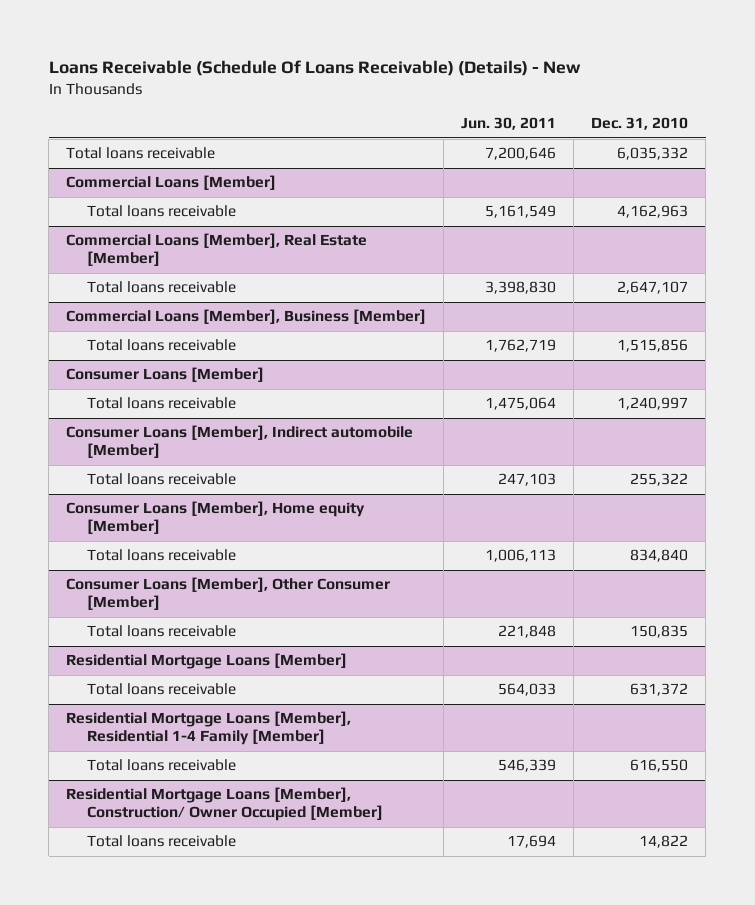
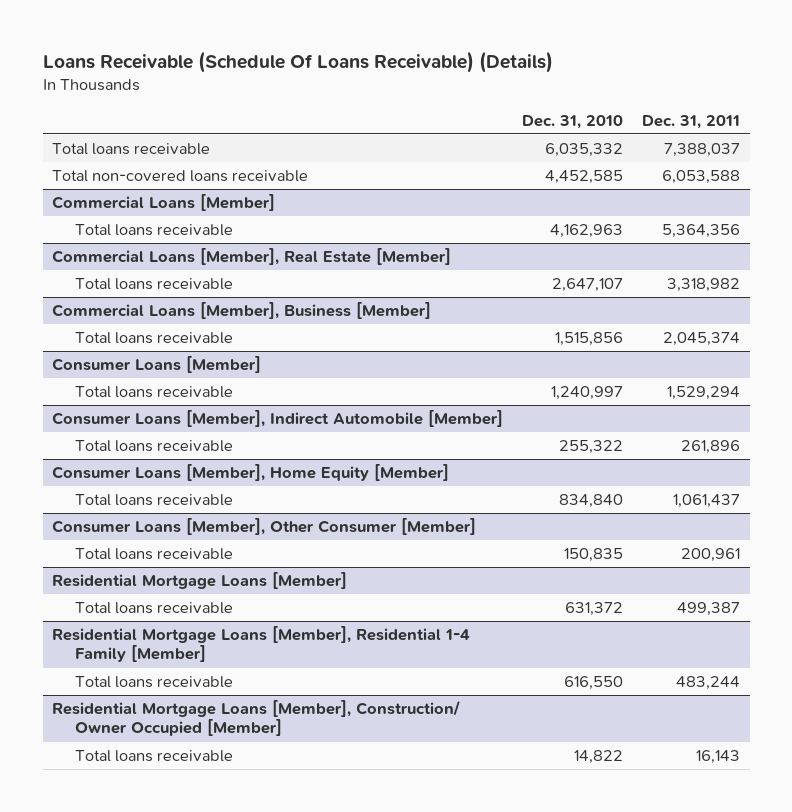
- Loans Receivable (Schedule Of Loans Receivable) (Details) - New
+ Loans Receivable (Schedule Of Loans Receivable) (Details)
- | Jun. 30, 2011 | Dec. 31, 2010
+ | Dec. 31, 2010 | Dec. 31, 2011
+ Total non-covered loans receivable | 4,452,585 | 6,053,588
- Consumer Loans [Member], Indirect automobile [Member]
+ Consumer Loans [Member], Indirect Automobile [Member]
- Consumer Loans [Member], Home equity [Member]
+ Consumer Loans [Member], Home Equity [Member]

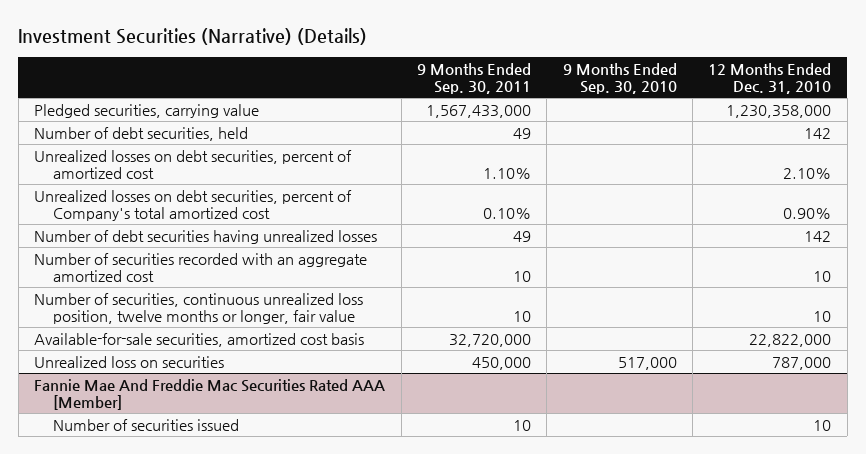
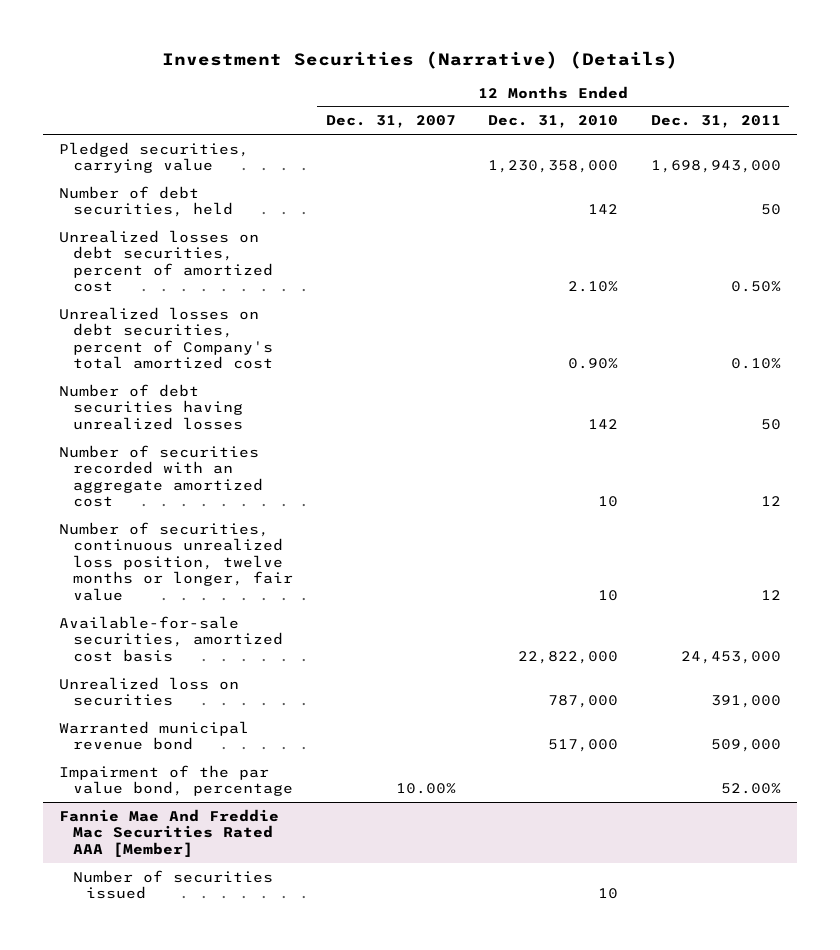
- | 9 Months Ended Sep. 30, 2011 | 9 Months Ended Sep. 30, 2010 | 12 Months Ended Dec. 31, 2010
+ | 12 Months Ended Dec. 31, 2007 | 12 Months Ended Dec. 31, 2010 | 12 Months Ended Dec. 31, 2011
+ Warranted municipal revenue bond | | 517,000 | 509,000
+ Impairment of the par value bond, percentage | 10.00% | | 52.00%

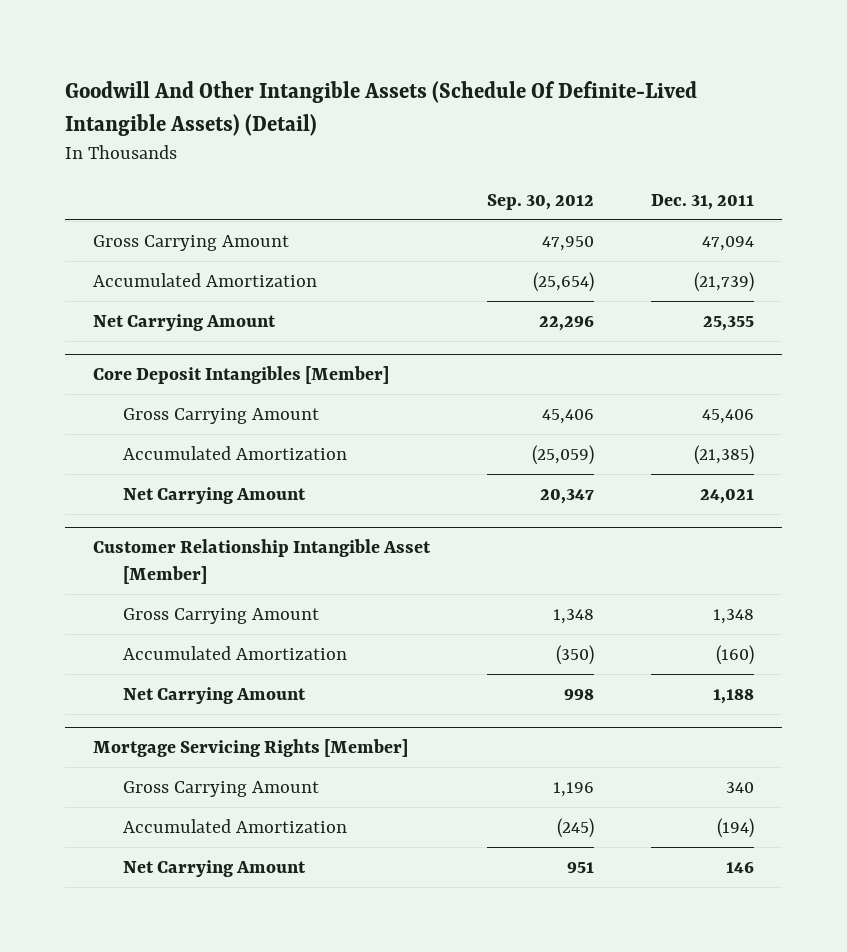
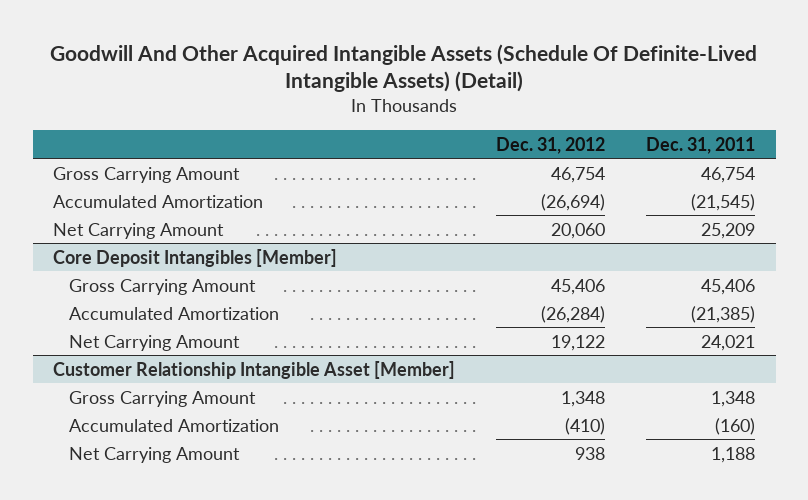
- Goodwill And Other Intangible Assets (Schedule Of Definite-Lived Intangible Assets) (Detail)
+ Goodwill And Other Acquired Intangible Assets (Schedule Of Definite-Lived Intangible Assets) (Detail)
- | Sep. 30, 2012 | Dec. 31, 2011
+ | Dec. 31, 2012 | Dec. 31, 2011
- Gross Carrying Amount | 47,950 | 47,094
- Accumulated Amortization | (25,654) | (21,739)
- Net Carrying Amount | 22,296 | 25,355
+ Gross Carrying Amount | 46,754 | 46,754
+ Accumulated Amortization | (26,694) | (21,545)
+ Net Carrying Amount | 20,060 | 25,209
- Mortgage Servicing Rights [Member]
- Gross Carrying Amount | 1,196 | 340
- Accumulated Amortization | (245) | (194)
- Net Carrying Amount | 951 | 146

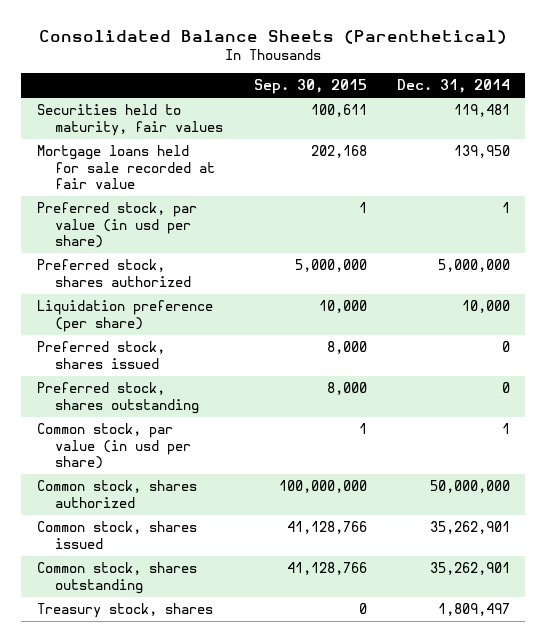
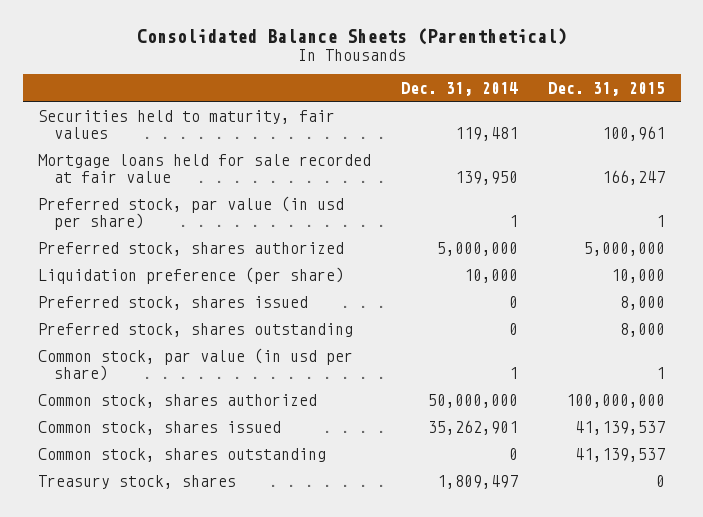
- | Sep. 30, 2015 | Dec. 31, 2014
+ | Dec. 31, 2014 | Dec. 31, 2015
- Common stock, shares outstanding | 41,128,766 | 35,262,901
+ Common stock, shares outstanding | 0 | 41,139,537

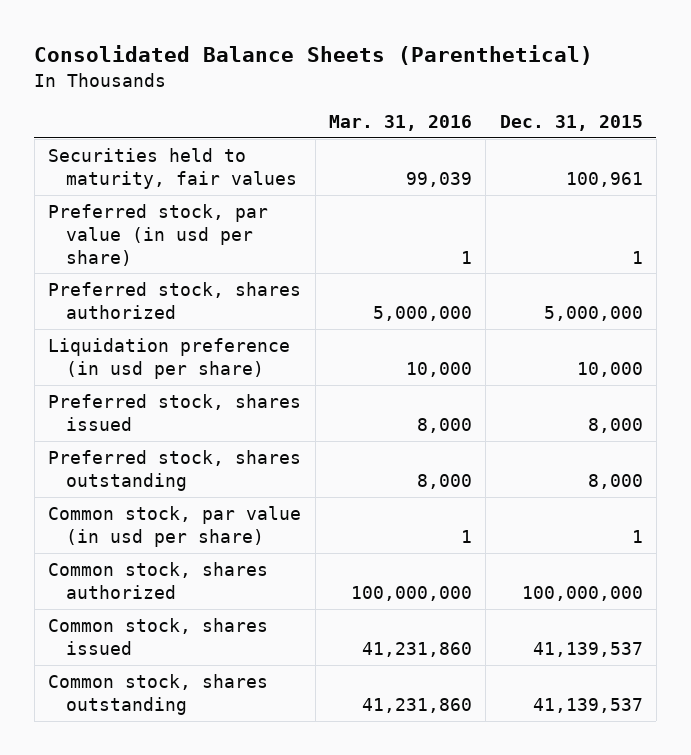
- | Dec. 31, 2014 | Dec. 31, 2015
+ | Mar. 31, 2016 | Dec. 31, 2015
- Mortgage loans held for sale recorded at fair value | 139,950 | 166,247
- Liquidation preference (per share) | 10,000 | 10,000
+ Liquidation preference (in usd per share) | 10,000 | 10,000
- Treasury stock, shares | 1,809,497 | 0

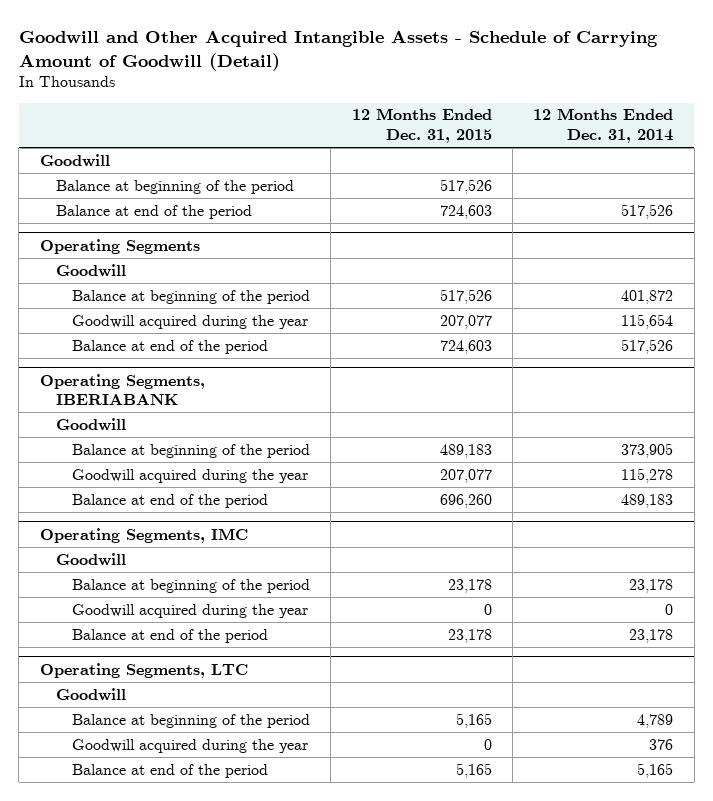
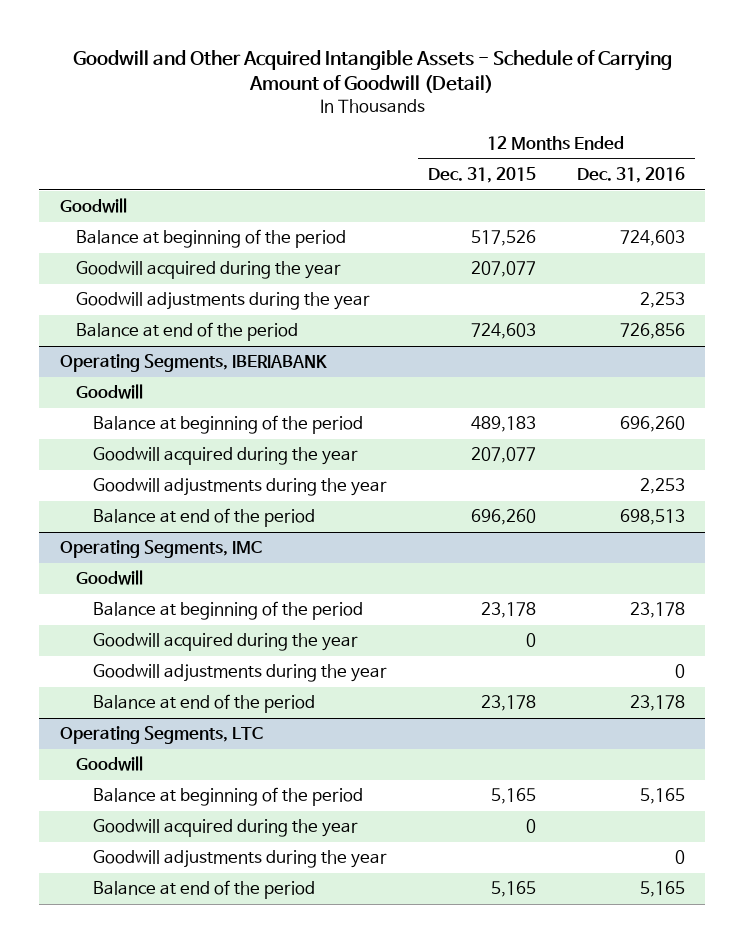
- | 12 Months Ended Dec. 31, 2015 | 12 Months Ended Dec. 31, 2014
+ | 12 Months Ended Dec. 31, 2015 | 12 Months Ended Dec. 31, 2016
- Balance at end of the period | 724,603 | 517,526
- Operating Segments
- Goodwill
- Balance at beginning of the period | 517,526 | 401,872
+ Goodwill adjustments during the year | | 2,253
@ Operating Segments, IBERIABANK
+ Goodwill adjustments during the year | | 2,253
@ Operating Segments, IMC
+ Goodwill adjustments during the year | | 0
@ Operating Segments, LTC
+ Goodwill adjustments during the year | | 0

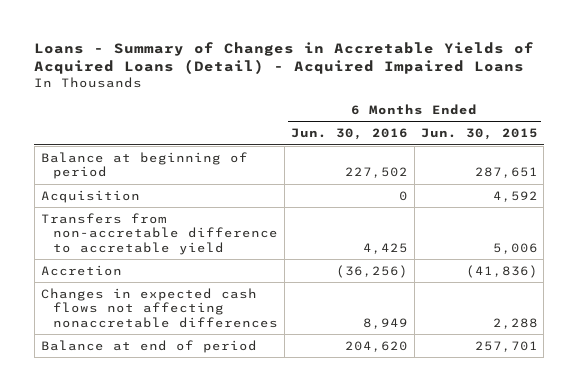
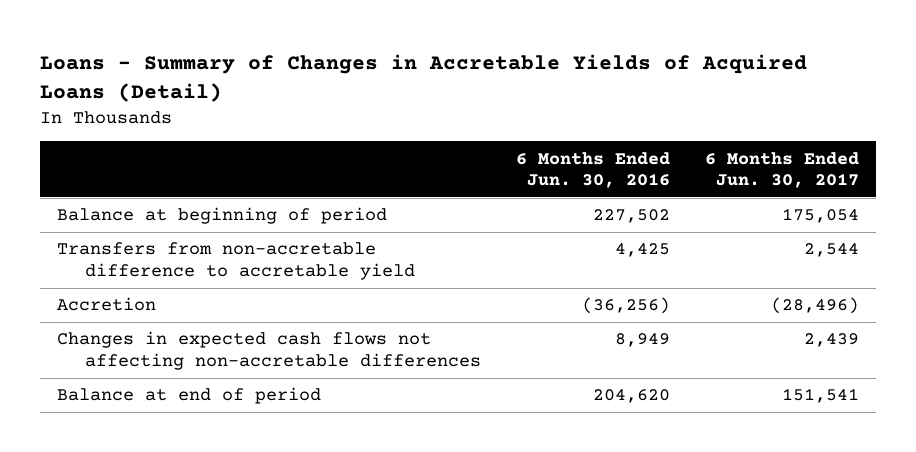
- Loans - Summary of Changes in Accretable Yields of Acquired Loans (Detail) - Acquired Impaired Loans
+ Loans - Summary of Changes in Accretable Yields of Acquired Loans (Detail)
- | 6 Months Ended Jun. 30, 2016 | 6 Months Ended Jun. 30, 2015
+ | 6 Months Ended Jun. 30, 2016 | 6 Months Ended Jun. 30, 2017
- Acquisition | 0 | 4,592
- Changes in expected cash flows not affecting nonaccretable differences | 8,949 | 2,288
+ Changes in expected cash flows not affecting non-accretable differences | 8,949 | 2,439

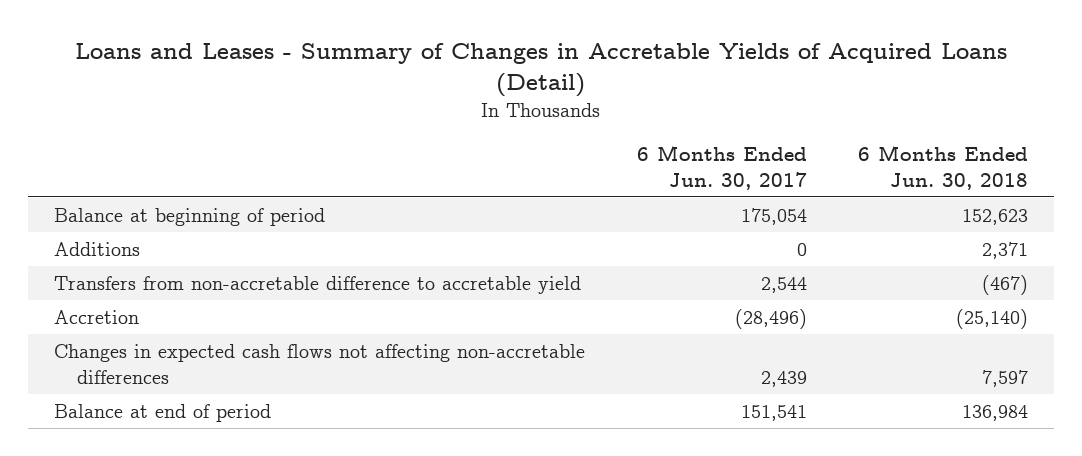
- Loans - Summary of Changes in Accretable Yields of Acquired Loans (Detail)
+ Loans and Leases - Summary of Changes in Accretable Yields of Acquired Loans (Detail)
- | 6 Months Ended Jun. 30, 2016 | 6 Months Ended Jun. 30, 2017
+ | 6 Months Ended Jun. 30, 2017 | 6 Months Ended Jun. 30, 2018
+ Additions | 0 | 2,371

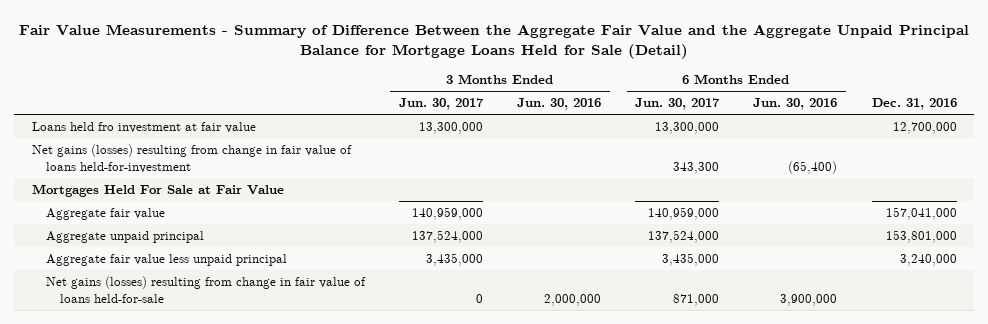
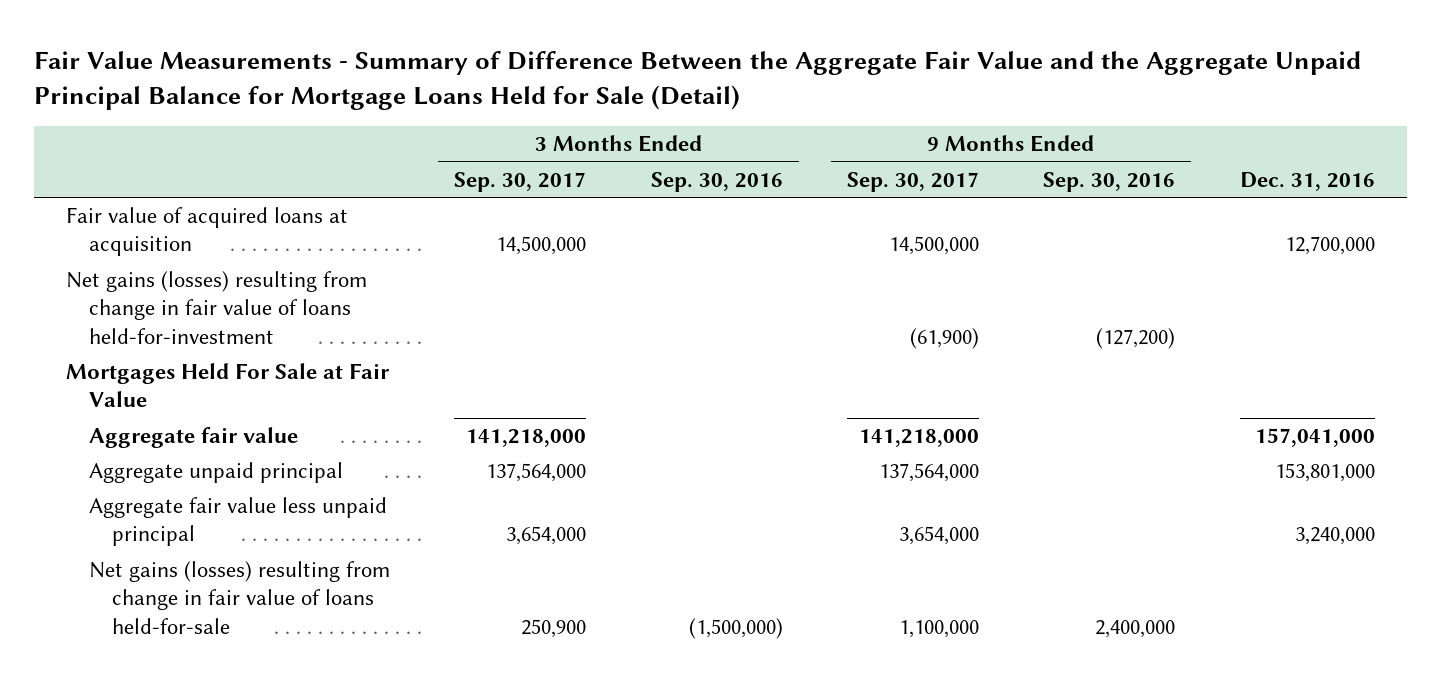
- | 3 Months Ended Jun. 30, 2017 | 3 Months Ended Jun. 30, 2016 | 6 Months Ended Jun. 30, 2017 | 6 Months Ended Jun. 30, 2016 | Dec. 31, 2016
+ | 3 Months Ended Sep. 30, 2017 | 3 Months Ended Sep. 30, 2016 | 9 Months Ended Sep. 30, 2017 | 9 Months Ended Sep. 30, 2016 | Dec. 31, 2016
- Loans held fro investment at fair value | 13,300,000 | | 13,300,000 | | 12,700,000
+ Fair value of acquired loans at acquisition | 14,500,000 | | 14,500,000 | | 12,700,000

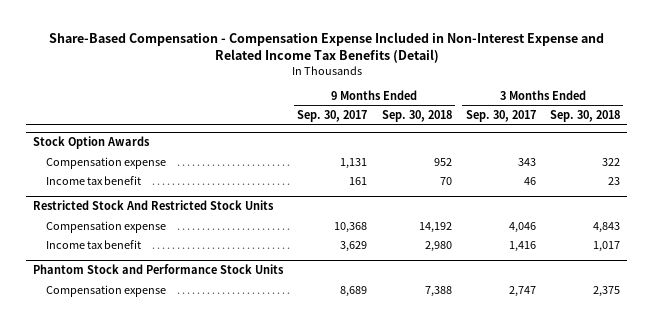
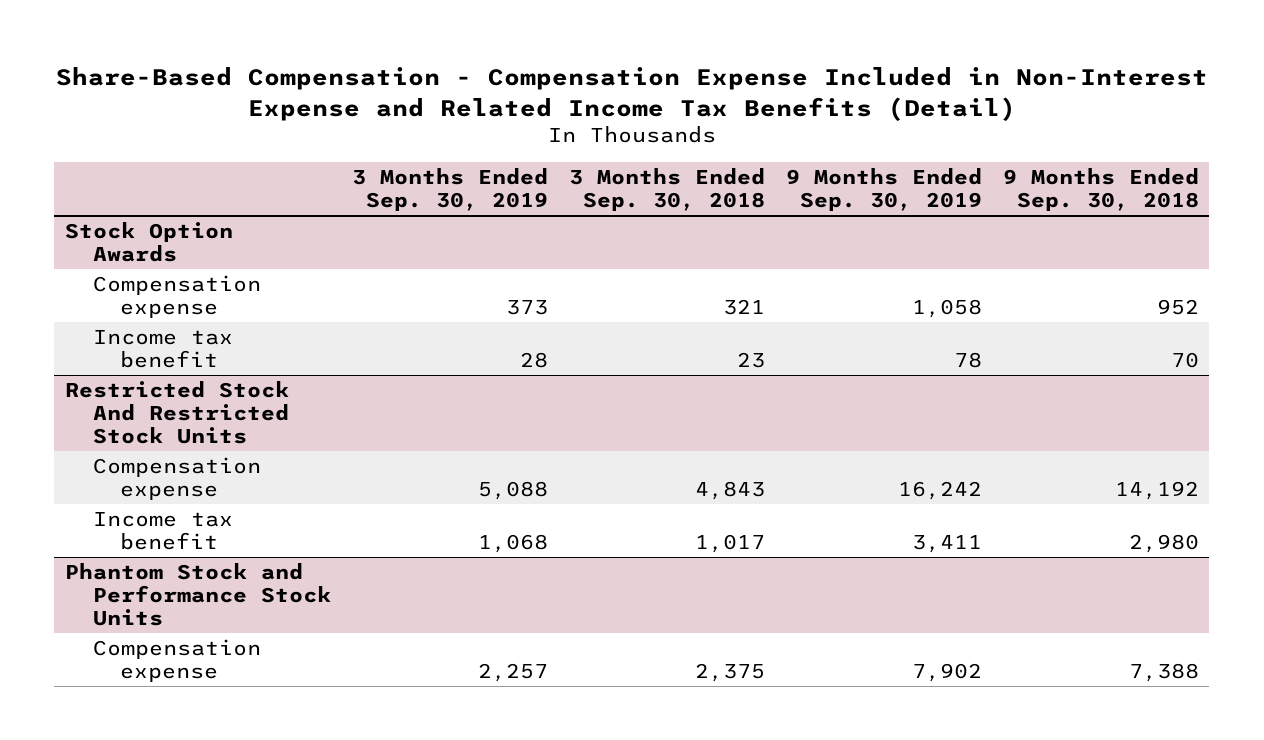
- | 9 Months Ended Sep. 30, 2017 | 9 Months Ended Sep. 30, 2018 | 3 Months Ended Sep. 30, 2017 | 3 Months Ended Sep. 30, 2018
+ | 3 Months Ended Sep. 30, 2019 | 3 Months Ended Sep. 30, 2018 | 9 Months Ended Sep. 30, 2019 | 9 Months Ended Sep. 30, 2018
@ Stock Option Awards
- Compensation expense | 1,131 | 952 | 343 | 322
+ Compensation expense | 373 | 321 | 1,058 | 952

